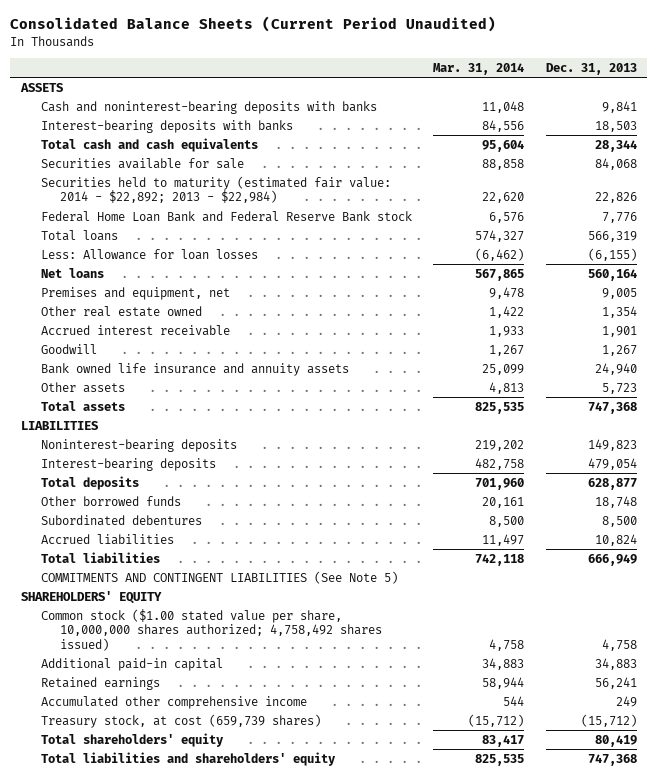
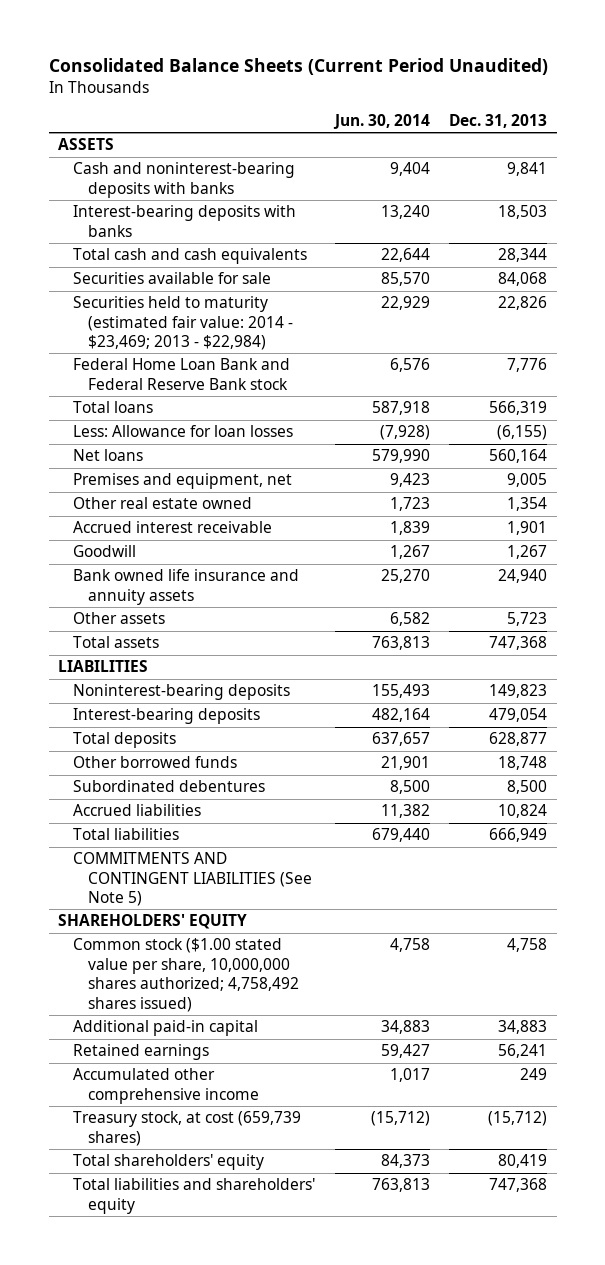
- | Mar. 31, 2014 | Dec. 31, 2013
+ | Jun. 30, 2014 | Dec. 31, 2013
- Securities held to maturity (estimated fair value: 2014 - $22,892; 2013 - $22,984) | 22,620 | 22,826
+ Securities held to maturity (estimated fair value: 2014 - $23,469; 2013 - $22,984) | 22,929 | 22,826

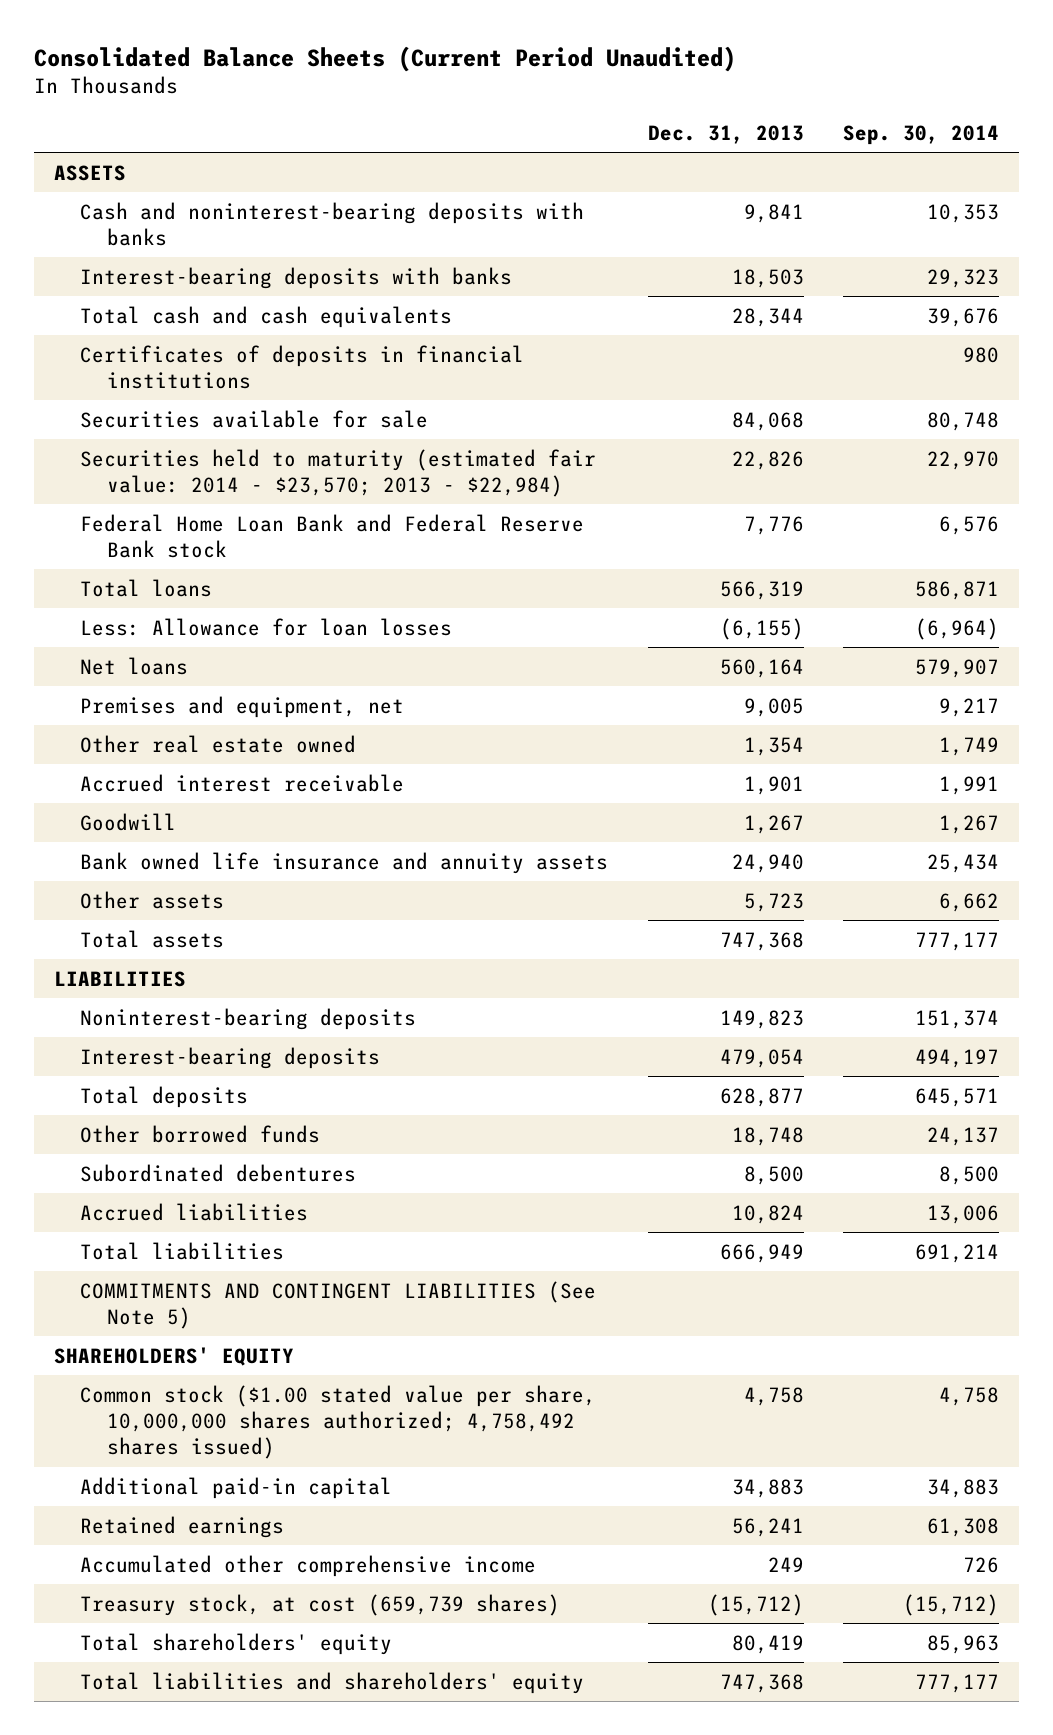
- | Jun. 30, 2014 | Dec. 31, 2013
+ | Dec. 31, 2013 | Sep. 30, 2014
+ Certificates of deposits in financial institutions | | 980
- Securities held to maturity (estimated fair value: 2014 - $23,469; 2013 - $22,984) | 22,929 | 22,826
+ Securities held to maturity (estimated fair value: 2014 - $23,570; 2013 - $22,984) | 22,826 | 22,970

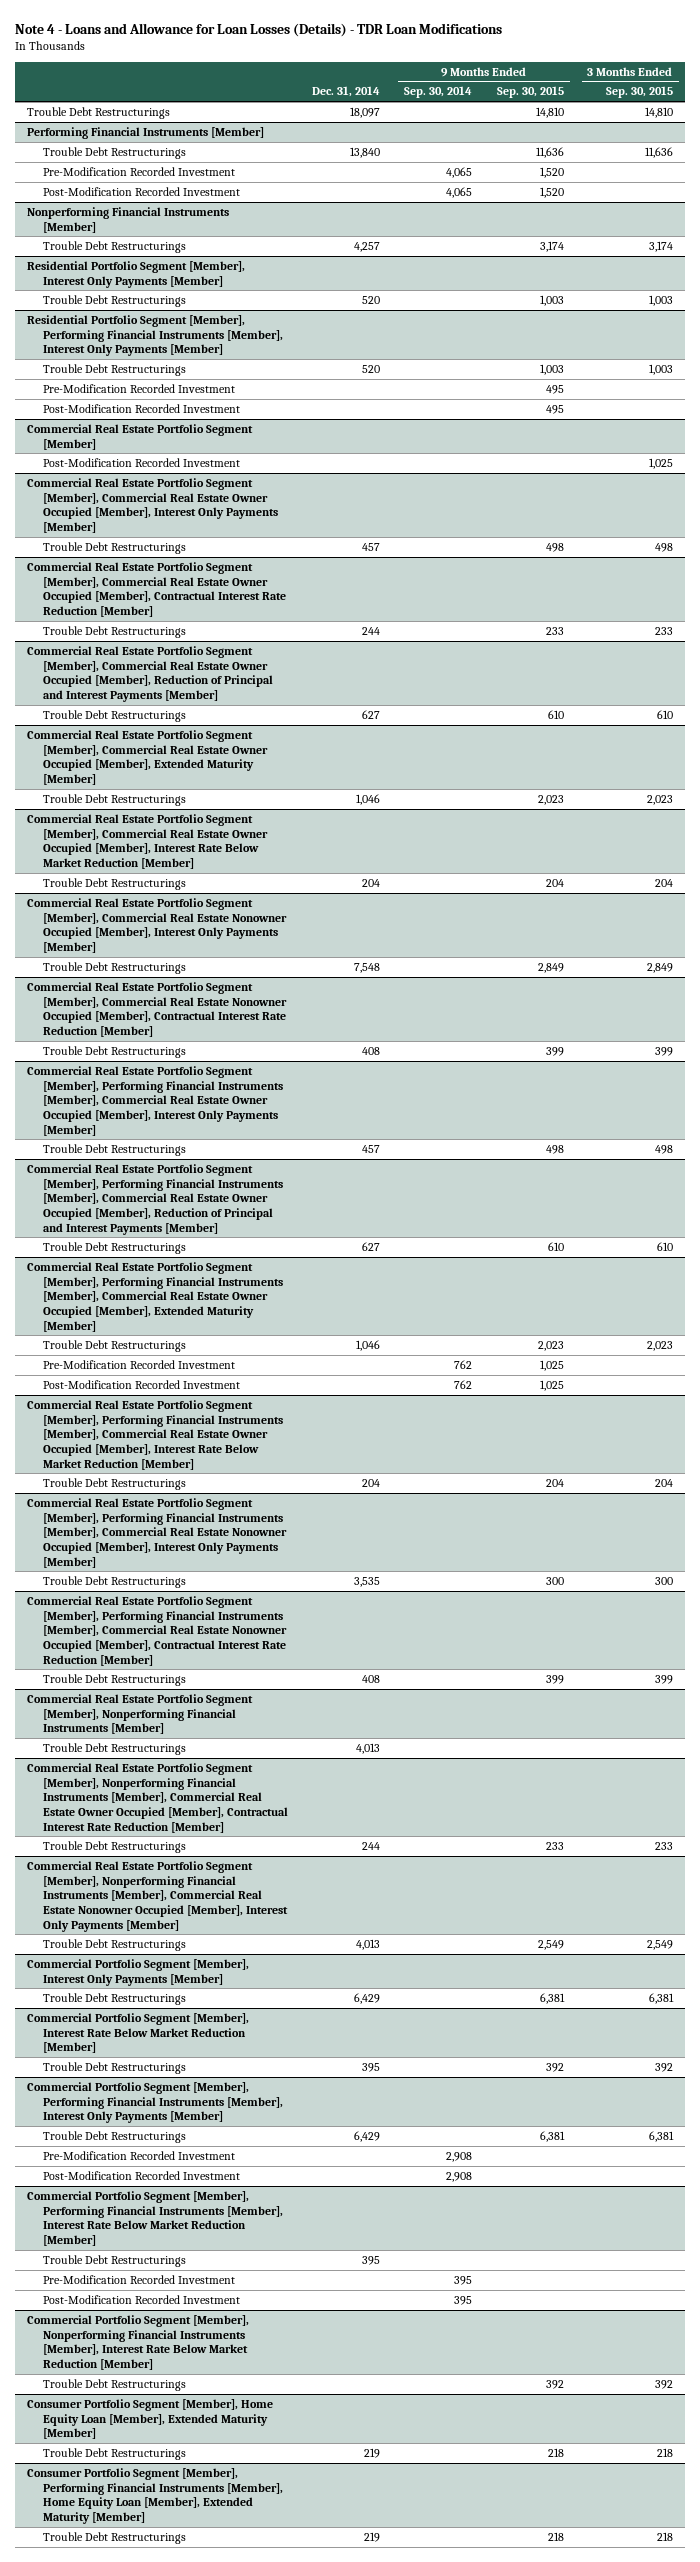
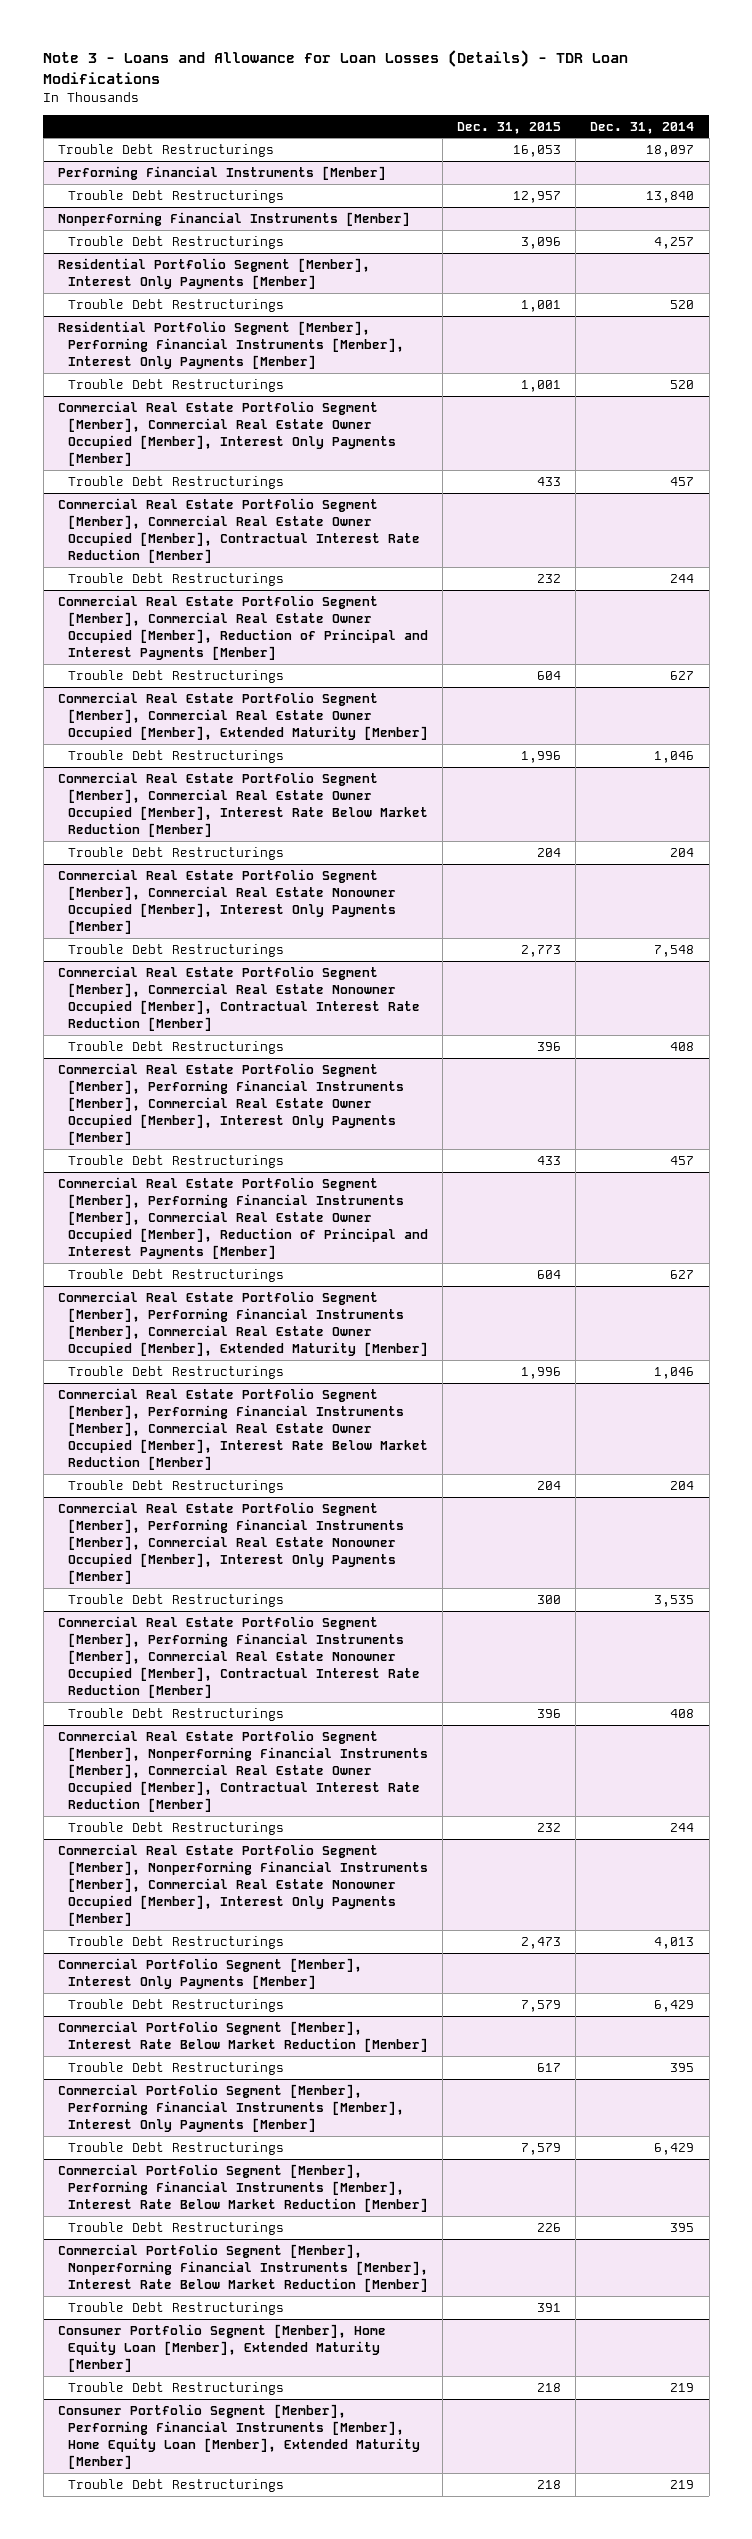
- Note 4 - Loans and Allowance for Loan Losses (Details) - TDR Loan Modifications
+ Note 3 - Loans and Allowance for Loan Losses (Details) - TDR Loan Modifications
- | Dec. 31, 2014 | 9 Months Ended Sep. 30, 2014 | 9 Months Ended Sep. 30, 2015 | 3 Months Ended Sep. 30, 2015
+ | Dec. 31, 2015 | Dec. 31, 2014
@ Performing Financial Instruments [Member]
- Pre-Modification Recorded Investment | | 4,065 | 1,520 |
- Post-Modification Recorded Investment | | 4,065 | 1,520 |
@ Residential Portfolio Segment [Member], Performing Financial Instruments [Member], Interest Only Payments [Member]
- Pre-Modification Recorded Investment | | | 495 |
- Post-Modification Recorded Investment | | | 495 |
- Commercial Real Estate Portfolio Segment [Member]
- Post-Modification Recorded Investment | | | | 1,025
@ Commercial Real Estate Portfolio Segment [Member], Performing Financial Instruments [Member], Commercial Real Estate Owner Occupied [Member], Extended Maturity [Member]
- Pre-Modification Recorded Investment | | 762 | 1,025 |
- Post-Modification Recorded Investment | | 762 | 1,025 |
- Commercial Real Estate Portfolio Segment [Member], Nonperforming Financial Instruments [Member]
- Trouble Debt Restructurings | 4,013 | | |
@ Commercial Portfolio Segment [Member], Performing Financial Instruments [Member], Interest Only Payments [Member]
- Pre-Modification Recorded Investment | | 2,908 | |
- Post-Modification Recorded Investment | | 2,908 | |
@ Commercial Portfolio Segment [Member], Performing Financial Instruments [Member], Interest Rate Below Market Reduction [Member]
- Pre-Modification Recorded Investment | | 395 | |
- Post-Modification Recorded Investment | | 395 | |

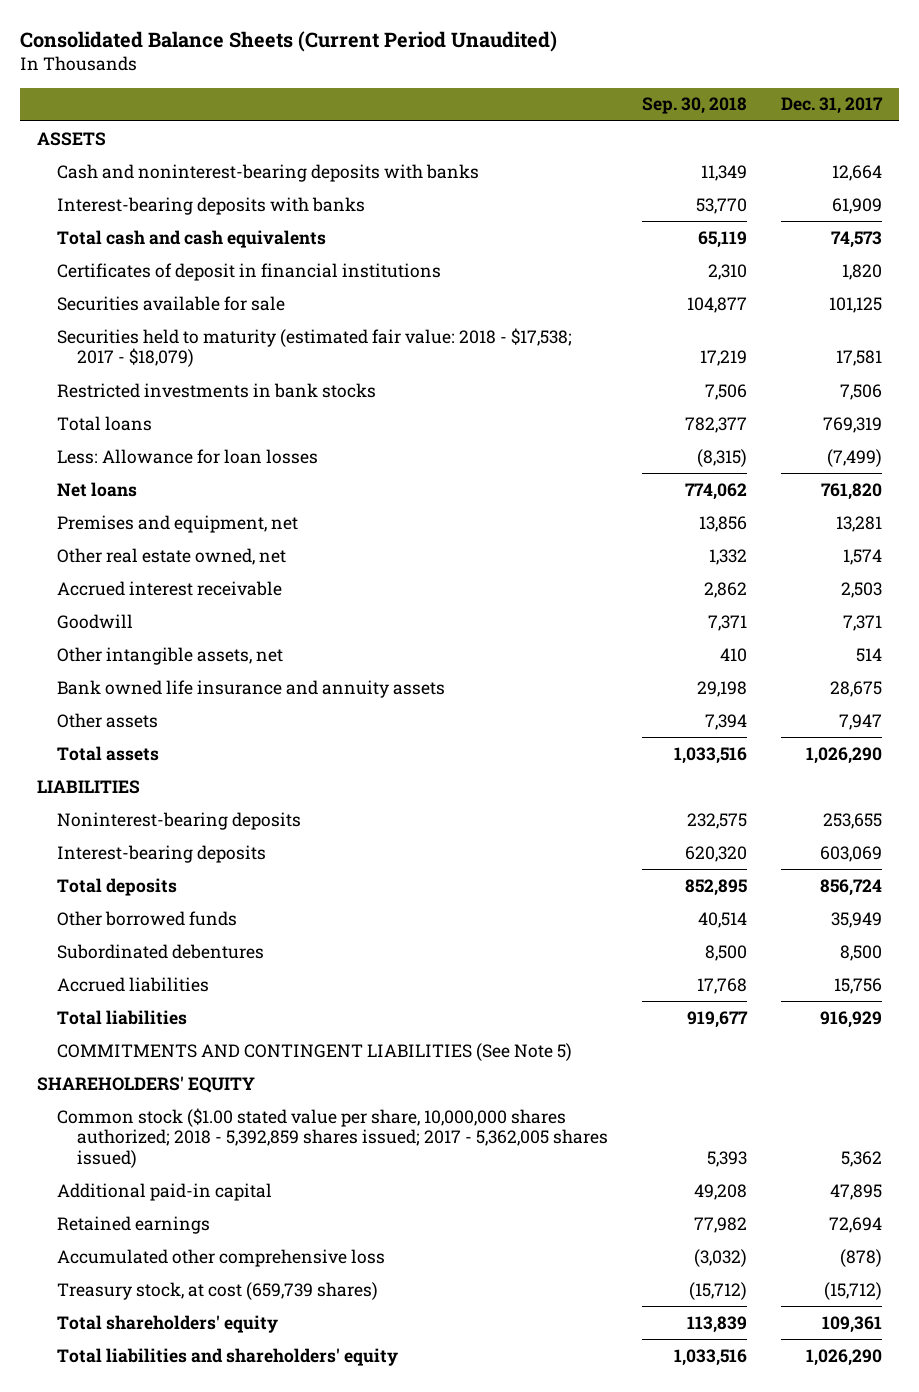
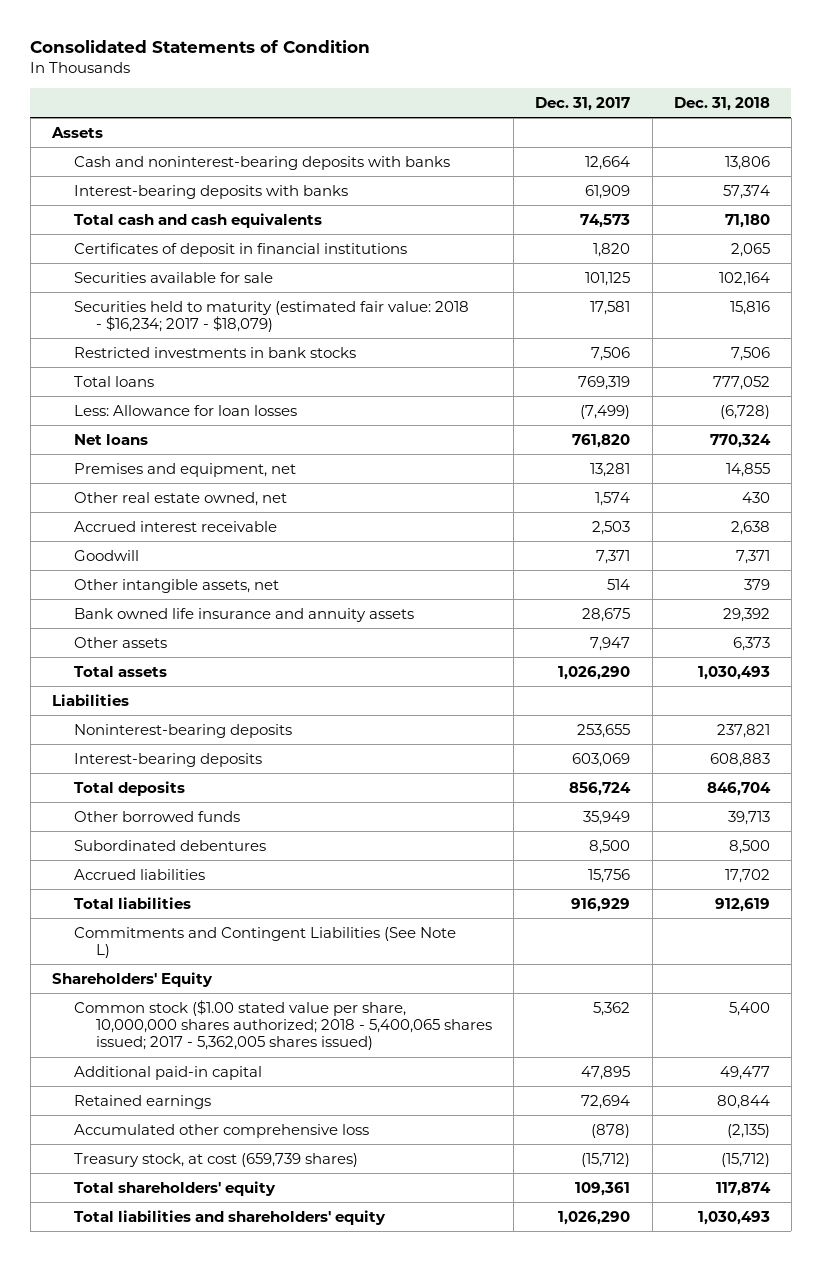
- Consolidated Balance Sheets (Current Period Unaudited)
+ Consolidated Statements of Condition
- | Sep. 30, 2018 | Dec. 31, 2017
+ | Dec. 31, 2017 | Dec. 31, 2018
- ASSETS
+ Assets
- Securities held to maturity (estimated fair value: 2018 - $17,538; 2017 - $18,079) | 17,219 | 17,581
+ Securities held to maturity (estimated fair value: 2018 - $16,234; 2017 - $18,079) | 17,581 | 15,816
- LIABILITIES
+ Liabilities
- COMMITMENTS AND CONTINGENT LIABILITIES (See Note 5)
- SHAREHOLDERS' EQUITY
- Common stock ($1.00 stated value per share, 10,000,000 shares authorized; 2018 - 5,392,859 shares issued; 2017 - 5,362,005 shares issued) | 5,393 | 5,362
+ Commitments and Contingent Liabilities (See Note L)
+ Shareholders' Equity
+ Common stock ($1.00 stated value per share, 10,000,000 shares authorized; 2018 - 5,400,065 shares issued; 2017 - 5,362,005 shares issued) | 5,362 | 5,400

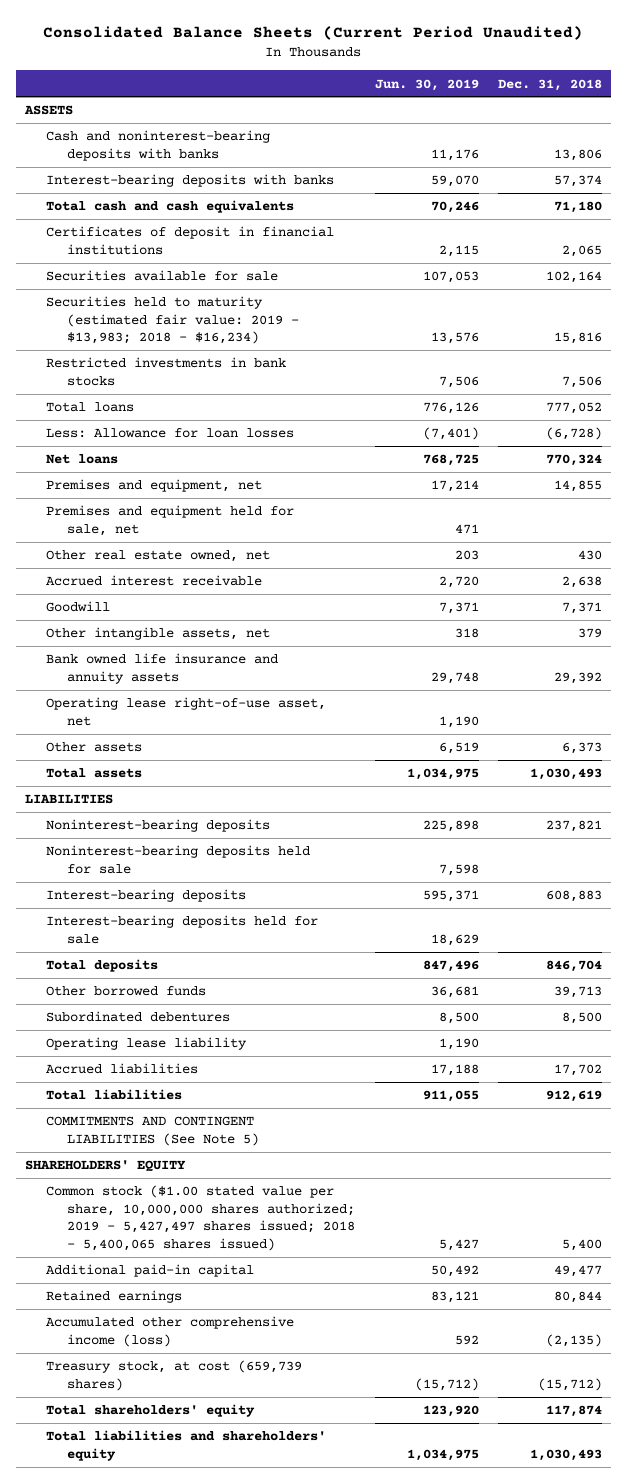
- Consolidated Statements of Condition
+ Consolidated Balance Sheets (Current Period Unaudited)
- | Dec. 31, 2017 | Dec. 31, 2018
+ | Jun. 30, 2019 | Dec. 31, 2018
- Assets
+ ASSETS
- Securities held to maturity (estimated fair value: 2018 - $16,234; 2017 - $18,079) | 17,581 | 15,816
+ Securities held to maturity (estimated fair value: 2019 - $13,983; 2018 - $16,234) | 13,576 | 15,816
+ Premises and equipment held for sale, net | 471 |
+ Operating lease right-of-use asset, net | 1,190 |
- Liabilities
+ LIABILITIES
+ Noninterest-bearing deposits held for sale | 7,598 |
+ Interest-bearing deposits held for sale | 18,629 |
+ Operating lease liability | 1,190 |
- Commitments and Contingent Liabilities (See Note L)
- Shareholders' Equity
- Common stock ($1.00 stated value per share, 10,000,000 shares authorized; 2018 - 5,400,065 shares issued; 2017 - 5,362,005 shares issued) | 5,362 | 5,400
+ COMMITMENTS AND CONTINGENT LIABILITIES (See Note 5)
+ SHAREHOLDERS' EQUITY
+ Common stock ($1.00 stated value per share, 10,000,000 shares authorized; 2019 - 5,427,497 shares issued; 2018 - 5,400,065 shares issued) | 5,427 | 5,400
- Accumulated other comprehensive loss | (878) | (2,135)
+ Accumulated other comprehensive income (loss) | 592 | (2,135)

